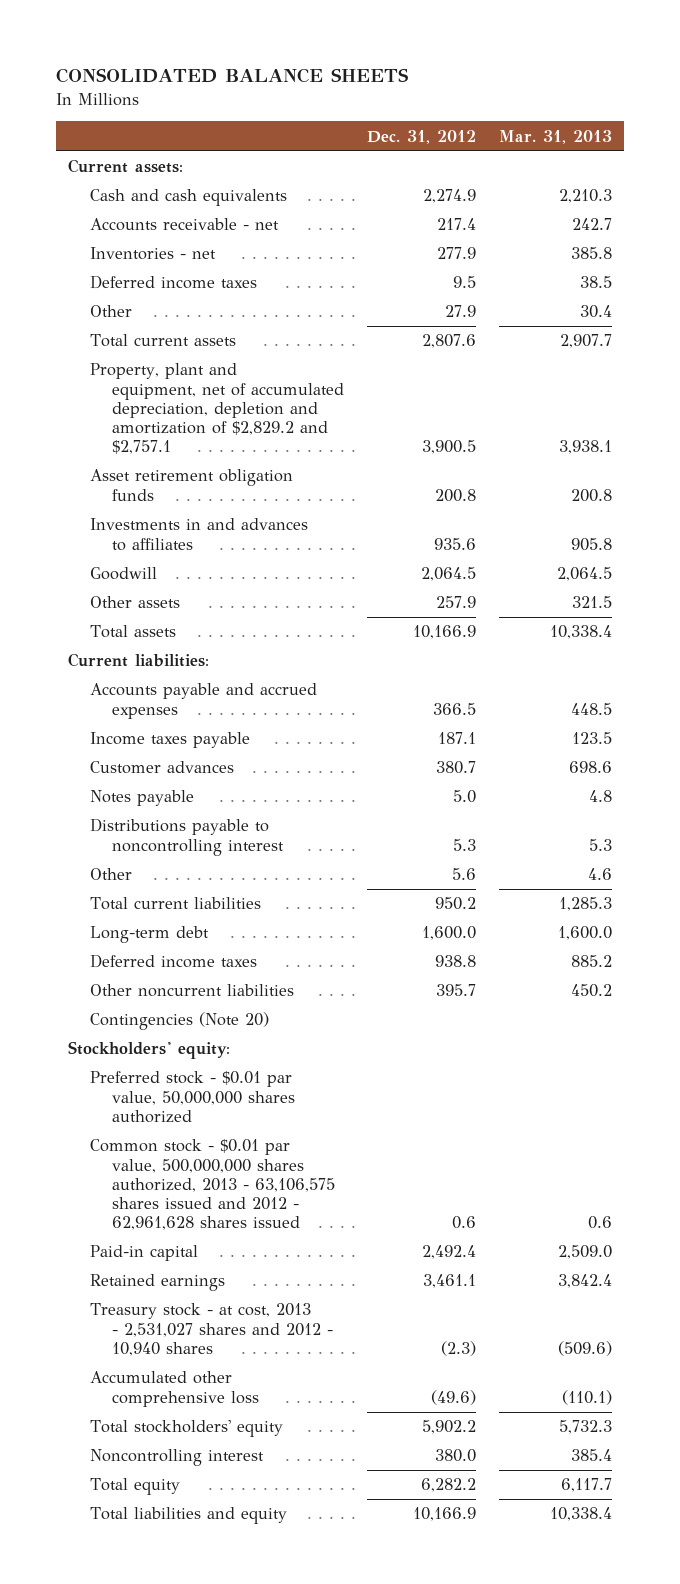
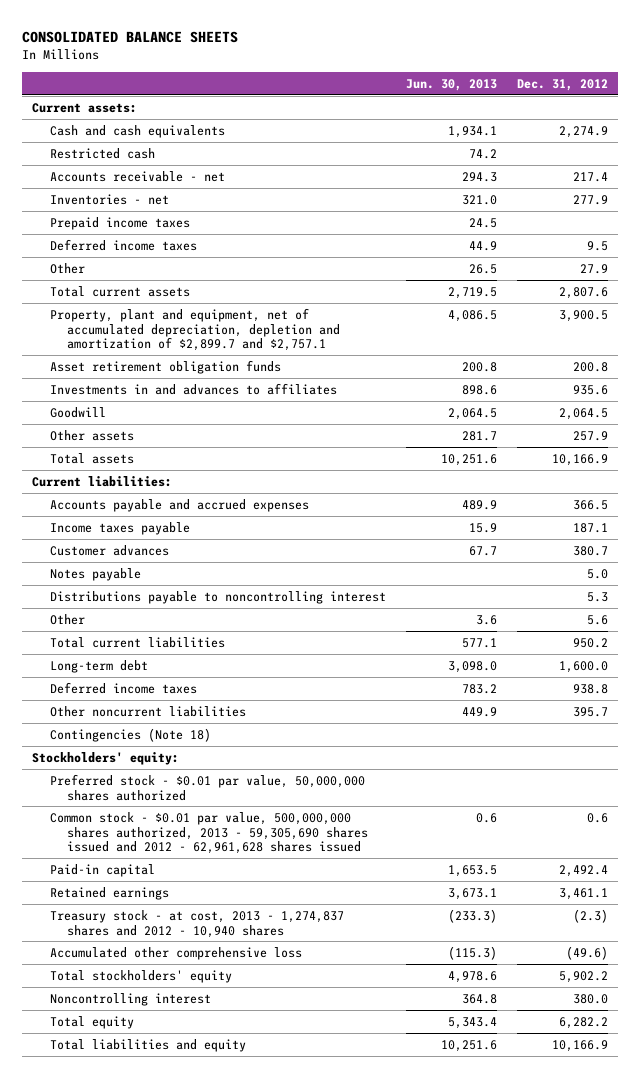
- | Dec. 31, 2012 | Mar. 31, 2013
+ | Jun. 30, 2013 | Dec. 31, 2012
+ Restricted cash | 74.2 |
+ Prepaid income taxes | 24.5 |
- Property, plant and equipment, net of accumulated depreciation, depletion and amortization of $2,829.2 and $2,757.1 | 3,900.5 | 3,938.1
+ Property, plant and equipment, net of accumulated depreciation, depletion and amortization of $2,899.7 and $2,757.1 | 4,086.5 | 3,900.5
- Contingencies (Note 20)
+ Contingencies (Note 18)
- Common stock - $0.01 par value, 500,000,000 shares authorized, 2013 - 63,106,575 shares issued and 2012 - 62,961,628 shares issued | 0.6 | 0.6
+ Common stock - $0.01 par value, 500,000,000 shares authorized, 2013 - 59,305,690 shares issued and 2012 - 62,961,628 shares issued | 0.6 | 0.6
- Treasury stock - at cost, 2013 - 2,531,027 shares and 2012 - 10,940 shares | (2.3) | (509.6)
+ Treasury stock - at cost, 2013 - 1,274,837 shares and 2012 - 10,940 shares | (233.3) | (2.3)

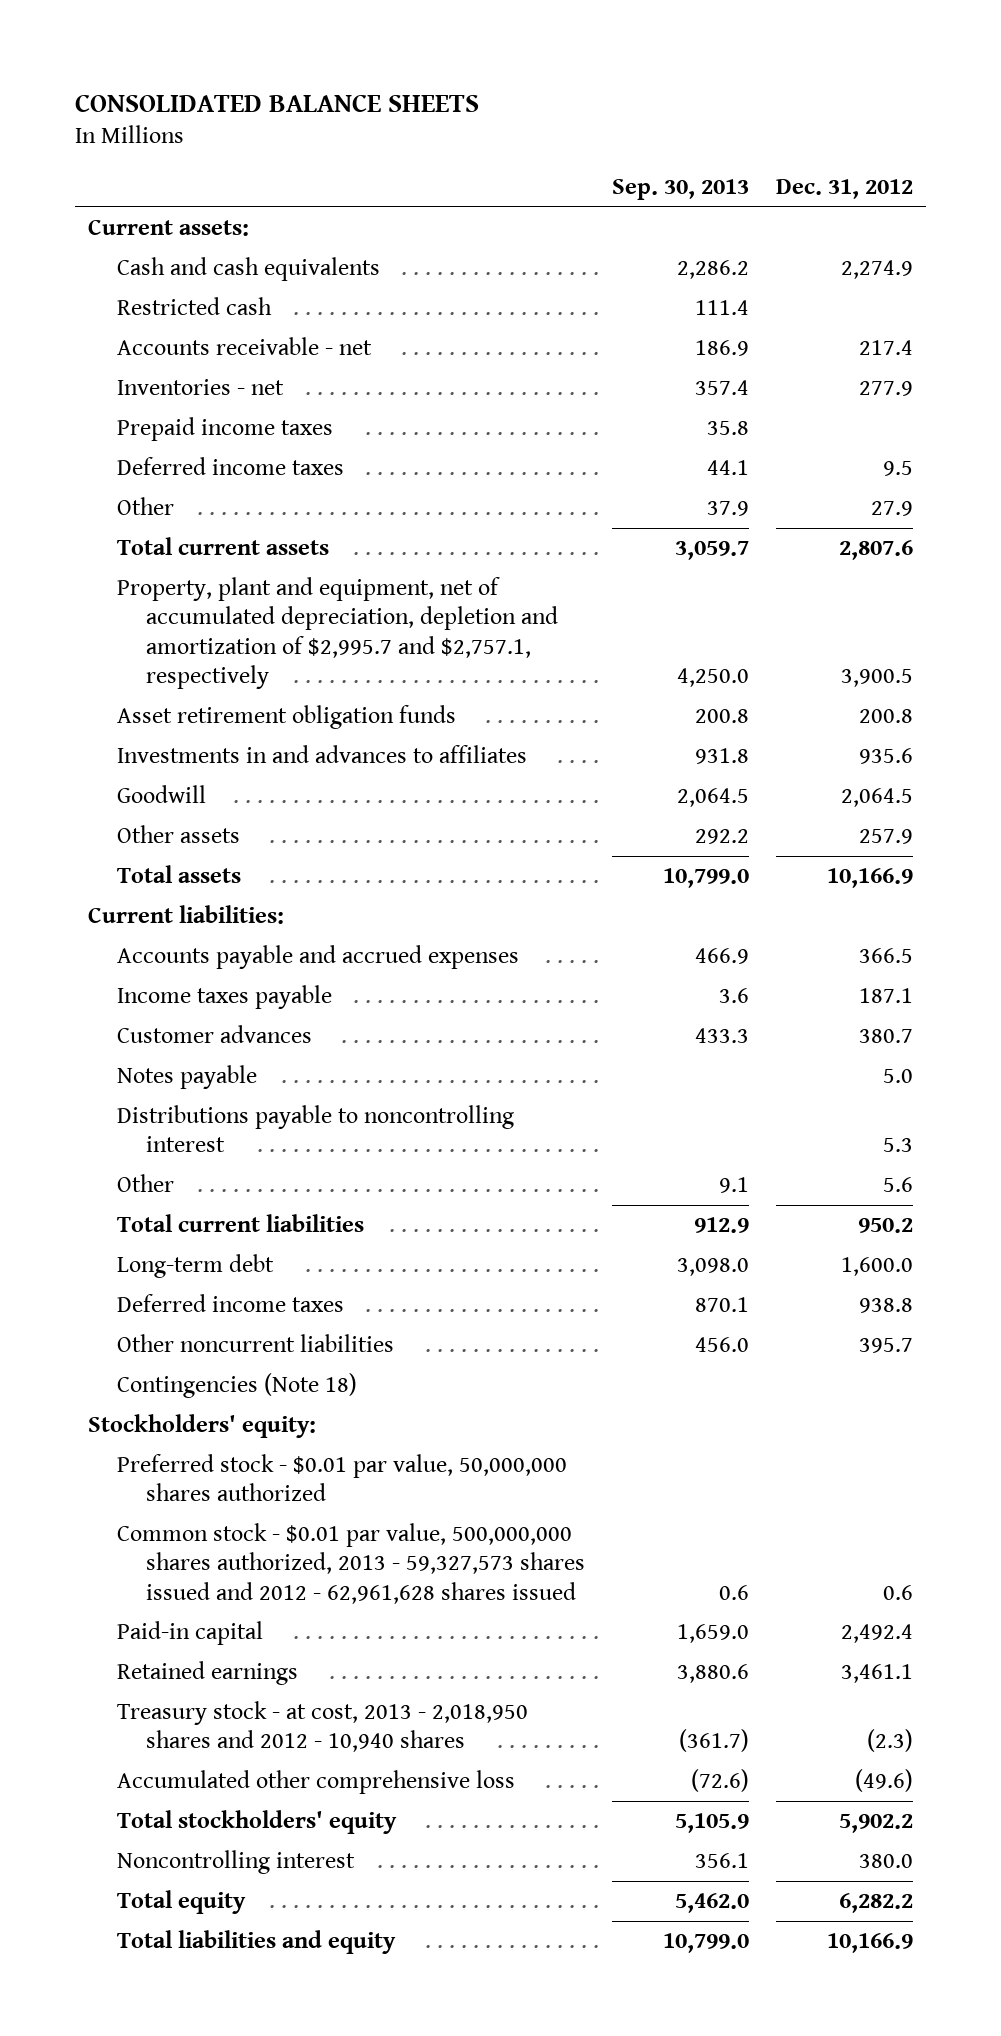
- | Jun. 30, 2013 | Dec. 31, 2012
+ | Sep. 30, 2013 | Dec. 31, 2012
- Property, plant and equipment, net of accumulated depreciation, depletion and amortization of $2,899.7 and $2,757.1 | 4,086.5 | 3,900.5
+ Property, plant and equipment, net of accumulated depreciation, depletion and amortization of $2,995.7 and $2,757.1, respectively | 4,250.0 | 3,900.5
- Common stock - $0.01 par value, 500,000,000 shares authorized, 2013 - 59,305,690 shares issued and 2012 - 62,961,628 shares issued | 0.6 | 0.6
+ Common stock - $0.01 par value, 500,000,000 shares authorized, 2013 - 59,327,573 shares issued and 2012 - 62,961,628 shares issued | 0.6 | 0.6
- Treasury stock - at cost, 2013 - 1,274,837 shares and 2012 - 10,940 shares | (233.3) | (2.3)
+ Treasury stock - at cost, 2013 - 2,018,950 shares and 2012 - 10,940 shares | (361.7) | (2.3)

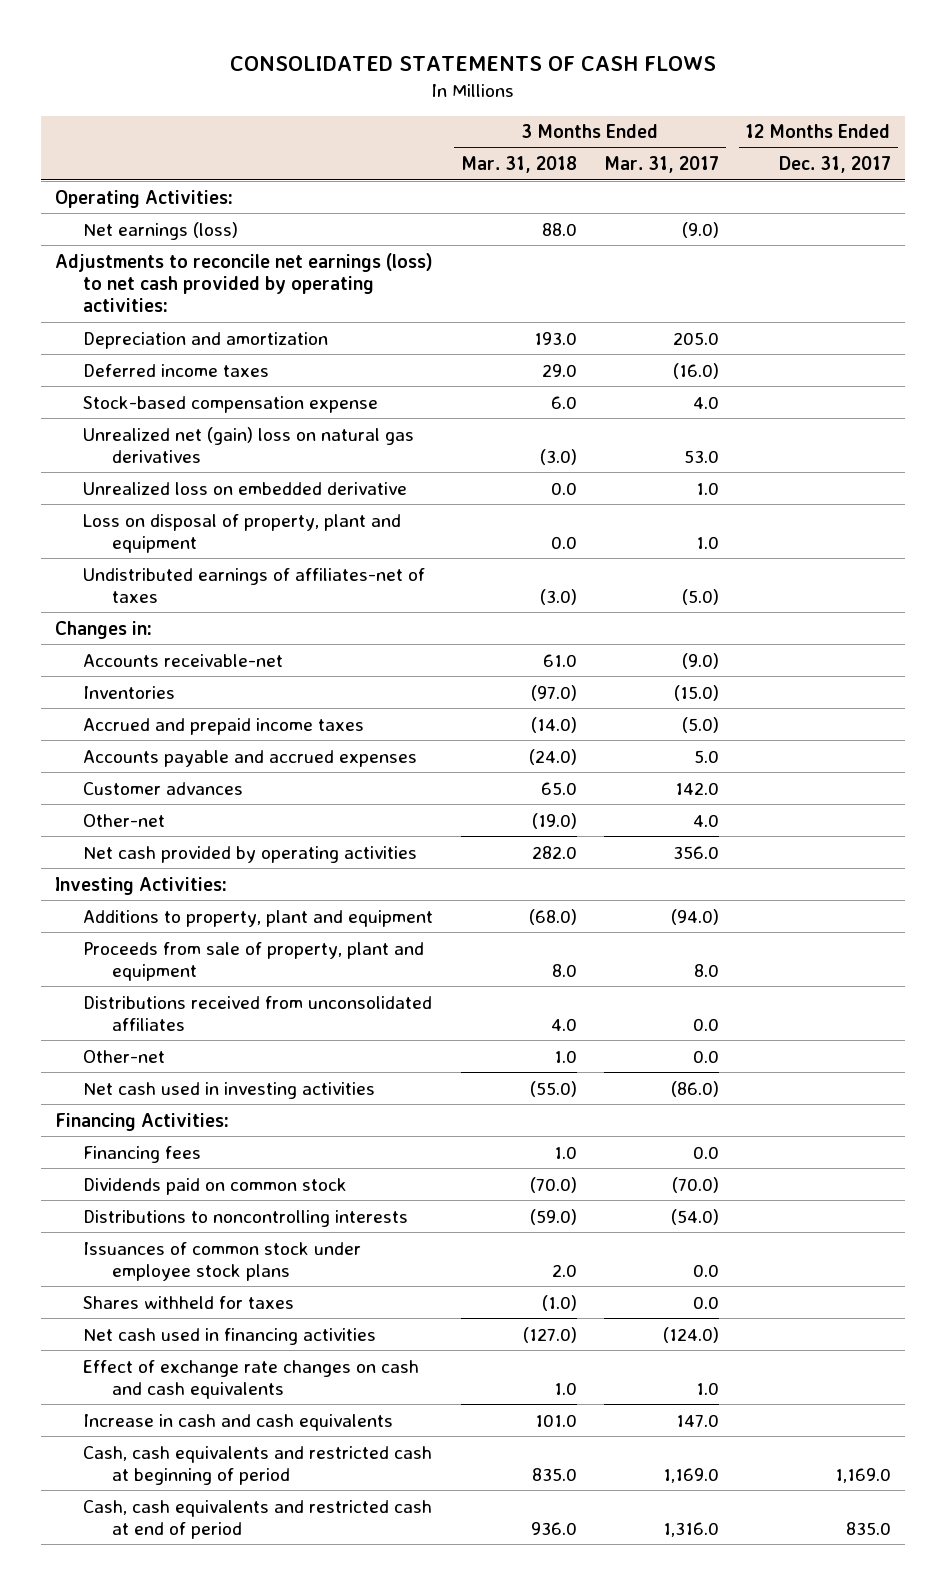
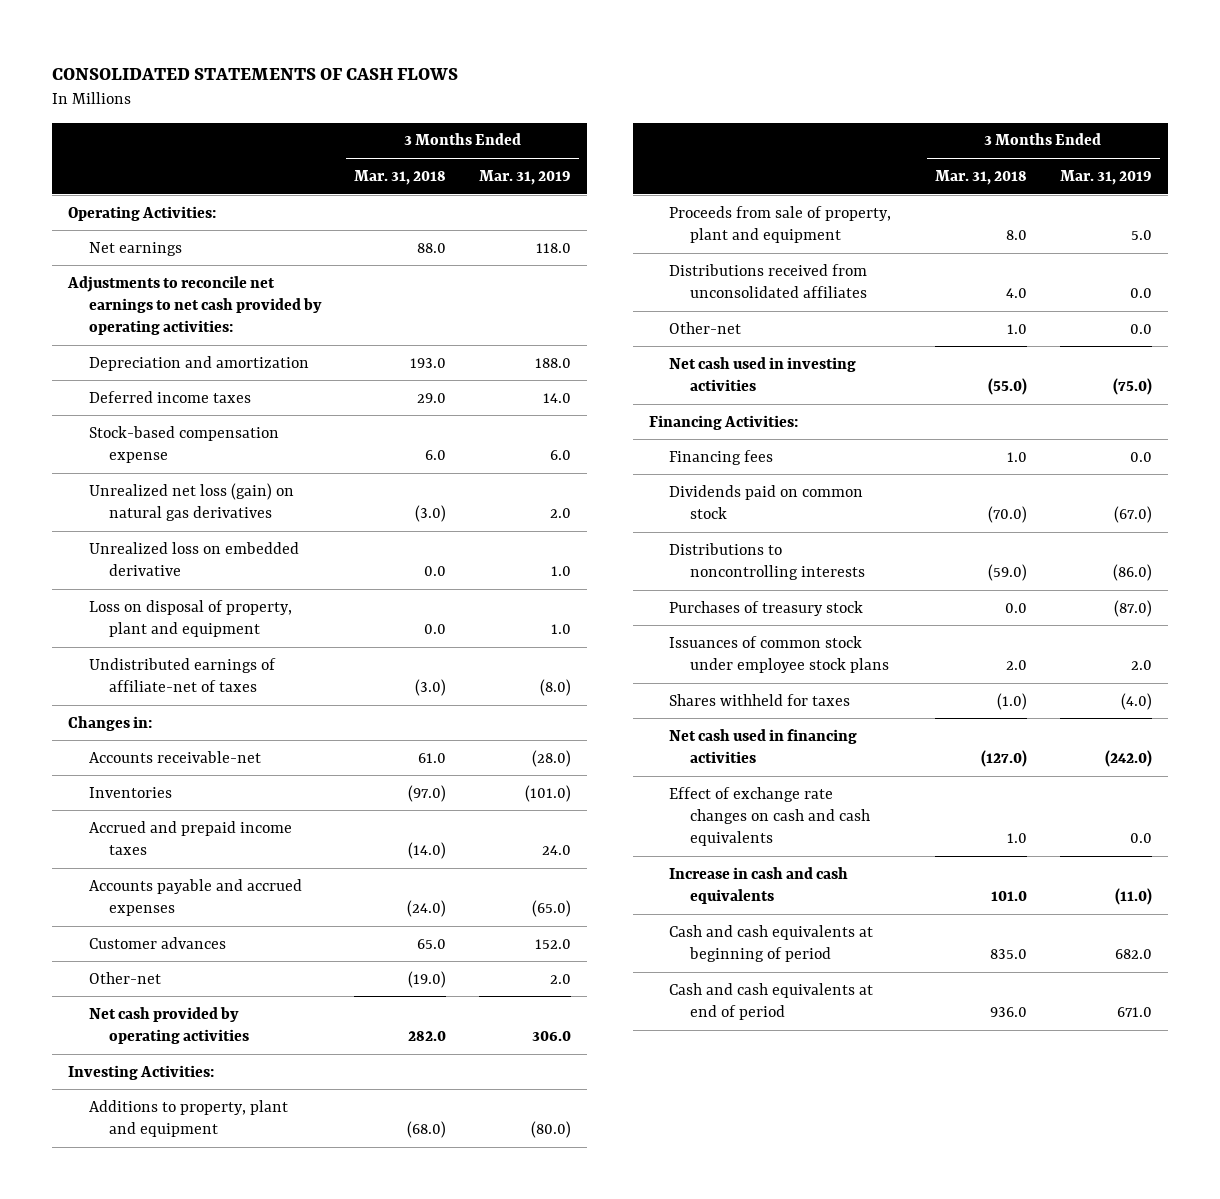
- | 3 Months Ended Mar. 31, 2018 | 3 Months Ended Mar. 31, 2017 | 12 Months Ended Dec. 31, 2017
+ | 3 Months Ended Mar. 31, 2018 | 3 Months Ended Mar. 31, 2019
- Net earnings (loss) | 88.0 | (9.0) |
- Adjustments to reconcile net earnings (loss) to net cash provided by operating activities:
+ Net earnings | 88.0 | 118.0
+ Adjustments to reconcile net earnings to net cash provided by operating activities:
- Unrealized net (gain) loss on natural gas derivatives | (3.0) | 53.0 |
+ Unrealized net loss (gain) on natural gas derivatives | (3.0) | 2.0
- Undistributed earnings of affiliates-net of taxes | (3.0) | (5.0) |
+ Undistributed earnings of affiliate-net of taxes | (3.0) | (8.0)
+ Purchases of treasury stock | 0.0 | (87.0)
- Cash, cash equivalents and restricted cash at beginning of period | 835.0 | 1,169.0 | 1,169.0
- Cash, cash equivalents and restricted cash at end of period | 936.0 | 1,316.0 | 835.0
+ Cash and cash equivalents at beginning of period | 835.0 | 682.0
+ Cash and cash equivalents at end of period | 936.0 | 671.0

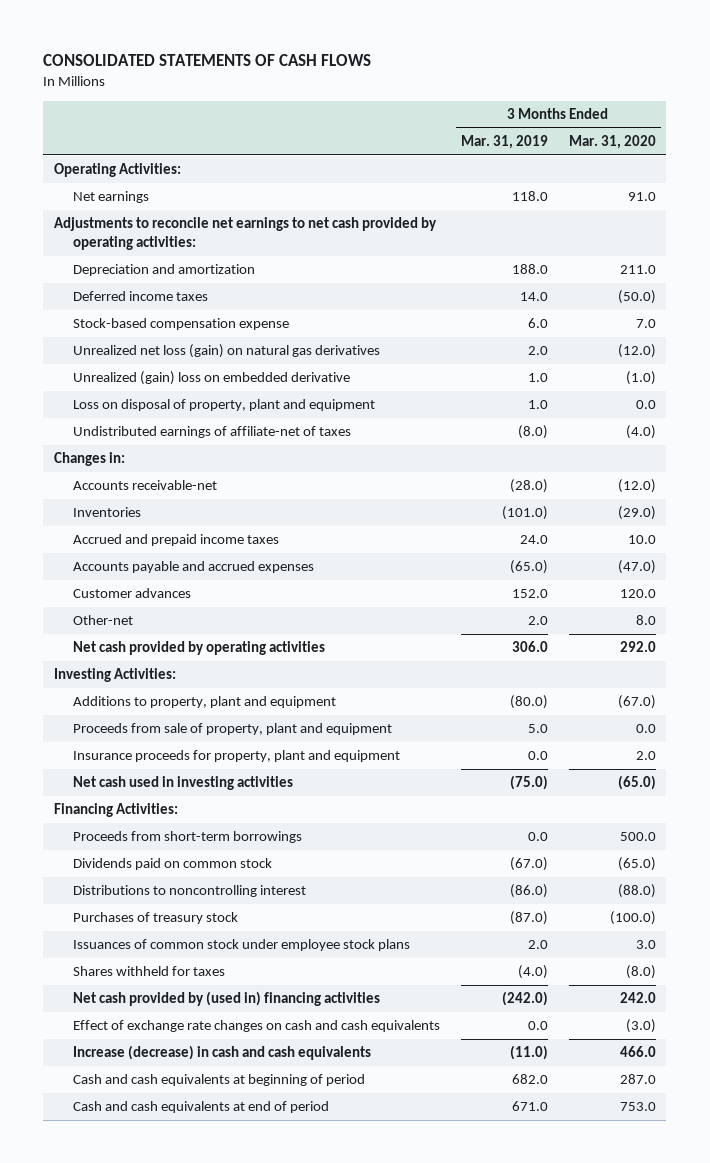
- | 3 Months Ended Mar. 31, 2018 | 3 Months Ended Mar. 31, 2019
+ | 3 Months Ended Mar. 31, 2019 | 3 Months Ended Mar. 31, 2020
- Unrealized loss on embedded derivative | 0.0 | 1.0
+ Unrealized (gain) loss on embedded derivative | 1.0 | (1.0)
- Distributions received from unconsolidated affiliates | 4.0 | 0.0
- Other-net | 1.0 | 0.0
+ Insurance proceeds for property, plant and equipment | 0.0 | 2.0
- Financing fees | 1.0 | 0.0
+ Proceeds from short-term borrowings | 0.0 | 500.0
- Distributions to noncontrolling interests | (59.0) | (86.0)
+ Distributions to noncontrolling interest | (86.0) | (88.0)
- Net cash used in financing activities | (127.0) | (242.0)
+ Net cash provided by (used in) financing activities | (242.0) | 242.0
- Increase in cash and cash equivalents | 101.0 | (11.0)
+ Increase (decrease) in cash and cash equivalents | (11.0) | 466.0

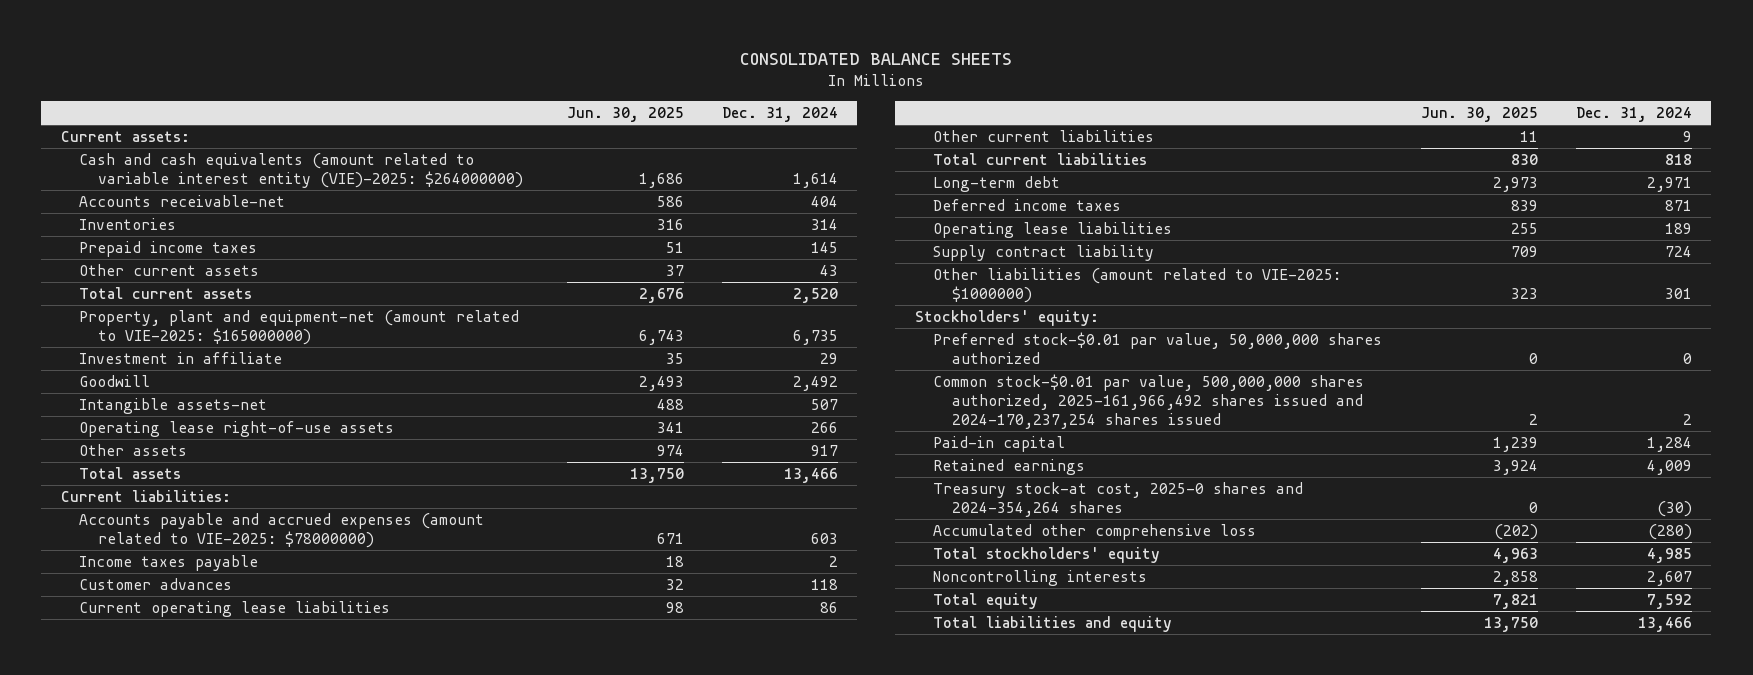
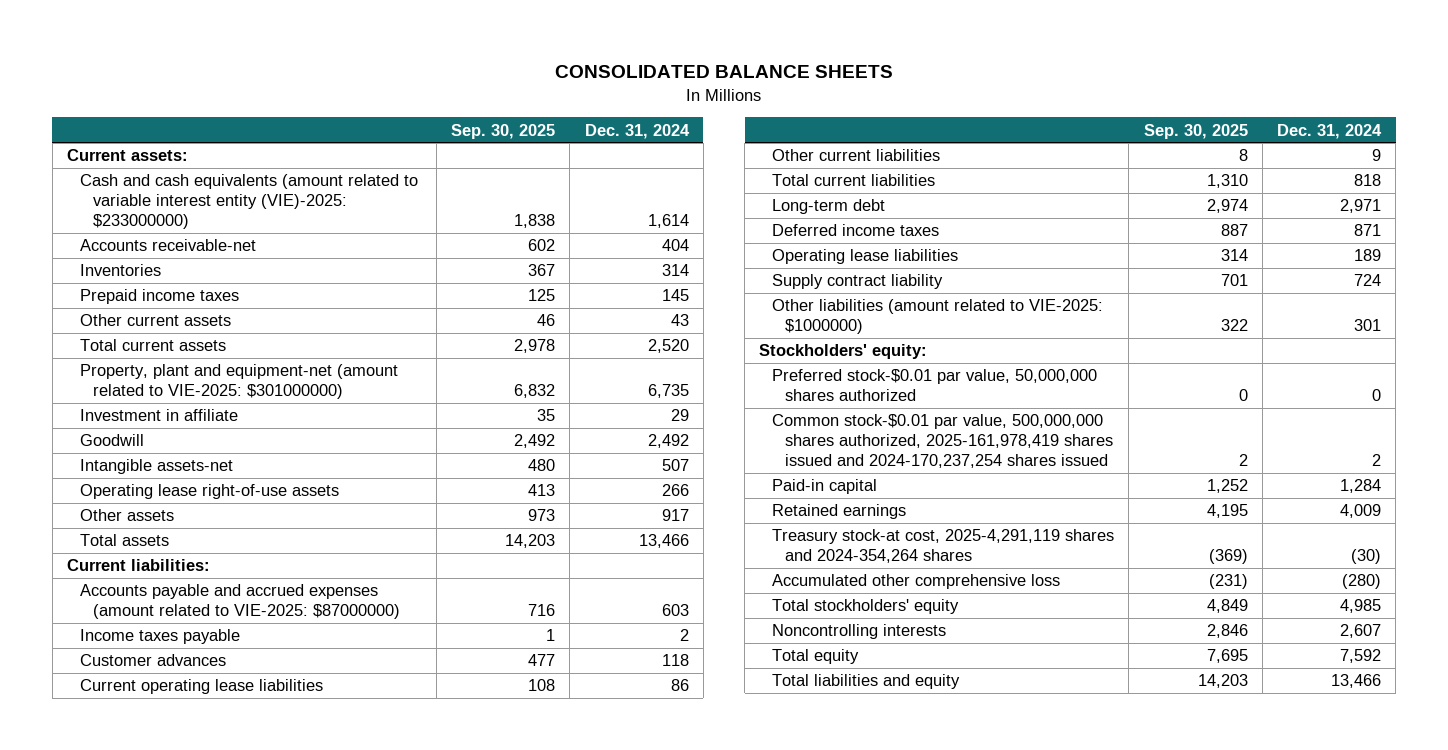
- | Jun. 30, 2025 | Dec. 31, 2024
+ | Sep. 30, 2025 | Dec. 31, 2024
- Cash and cash equivalents (amount related to variable interest entity (VIE)-2025: $264000000) | 1,686 | 1,614
+ Cash and cash equivalents (amount related to variable interest entity (VIE)-2025: $233000000) | 1,838 | 1,614
- Property, plant and equipment-net (amount related to VIE-2025: $165000000) | 6,743 | 6,735
+ Property, plant and equipment-net (amount related to VIE-2025: $301000000) | 6,832 | 6,735
- Accounts payable and accrued expenses (amount related to VIE-2025: $78000000) | 671 | 603
+ Accounts payable and accrued expenses (amount related to VIE-2025: $87000000) | 716 | 603
- Common stock-$0.01 par value, 500,000,000 shares authorized, 2025-161,966,492 shares issued and 2024-170,237,254 shares issued | 2 | 2
+ Common stock-$0.01 par value, 500,000,000 shares authorized, 2025-161,978,419 shares issued and 2024-170,237,254 shares issued | 2 | 2
- Treasury stock-at cost, 2025-0 shares and 2024-354,264 shares | 0 | (30)
+ Treasury stock-at cost, 2025-4,291,119 shares and 2024-354,264 shares | (369) | (30)

